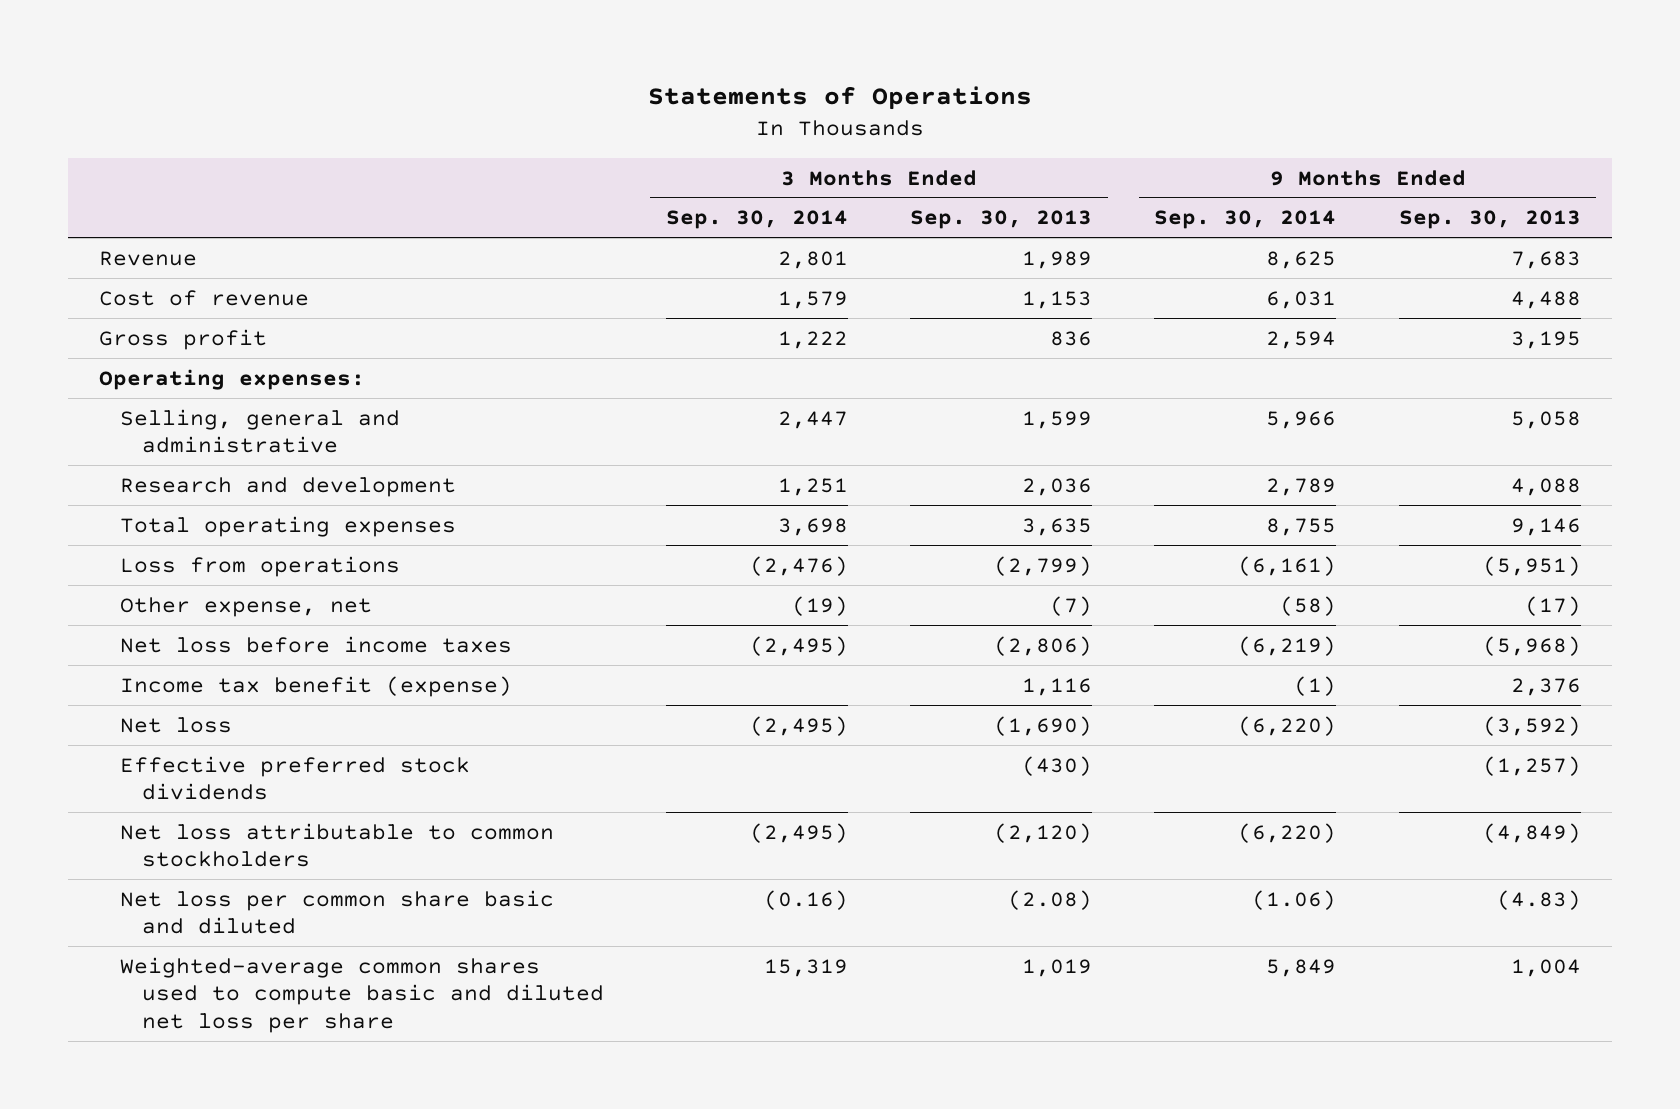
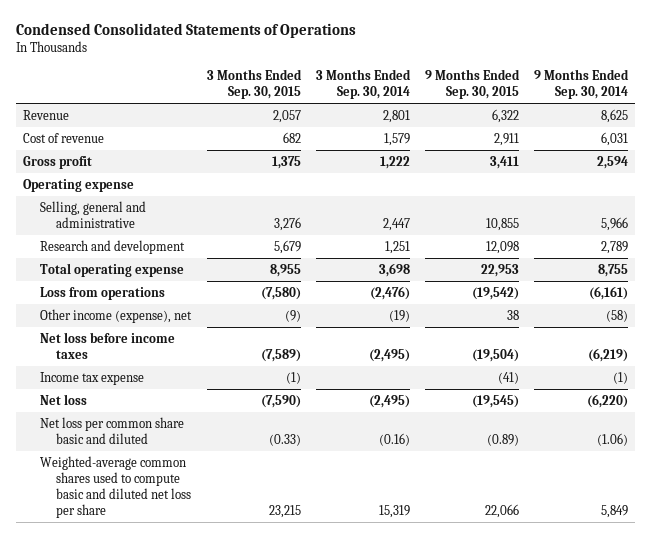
- Statements of Operations
+ Condensed Consolidated Statements of Operations
- | 3 Months Ended Sep. 30, 2014 | 3 Months Ended Sep. 30, 2013 | 9 Months Ended Sep. 30, 2014 | 9 Months Ended Sep. 30, 2013
+ | 3 Months Ended Sep. 30, 2015 | 3 Months Ended Sep. 30, 2014 | 9 Months Ended Sep. 30, 2015 | 9 Months Ended Sep. 30, 2014
- Operating expenses:
+ Operating expense
- Total operating expenses | 3,698 | 3,635 | 8,755 | 9,146
+ Total operating expense | 8,955 | 3,698 | 22,953 | 8,755
- Other expense, net | (19) | (7) | (58) | (17)
+ Other income (expense), net | (9) | (19) | 38 | (58)
- Income tax benefit (expense) | | 1,116 | (1) | 2,376
+ Income tax expense | (1) | | (41) | (1)
- Effective preferred stock dividends | | (430) | | (1,257)
- Net loss attributable to common stockholders | (2,495) | (2,120) | (6,220) | (4,849)

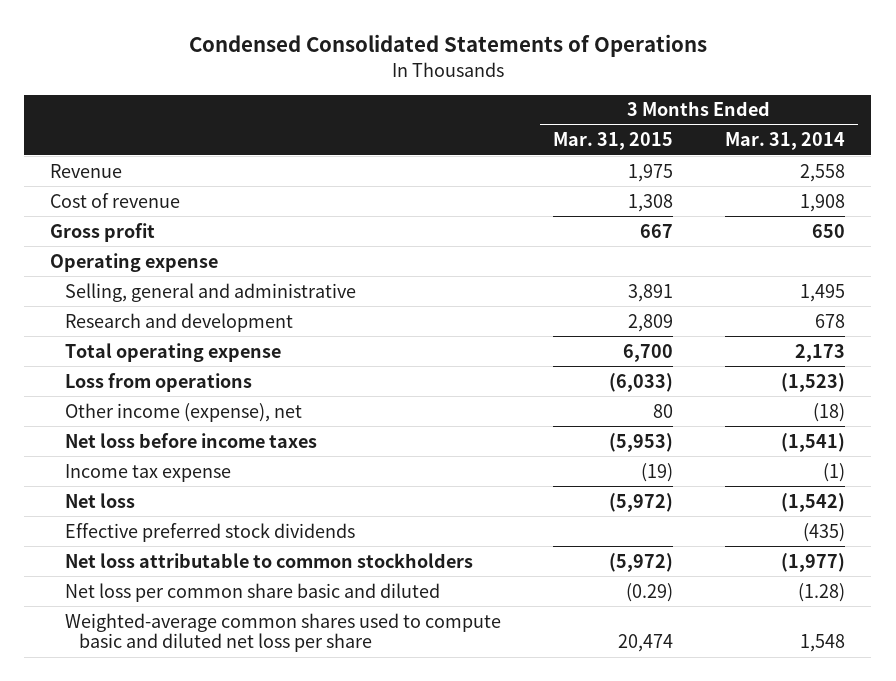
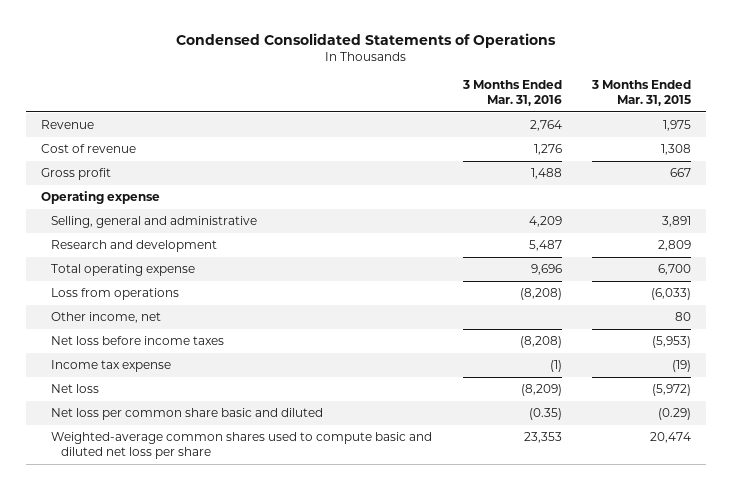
- | 3 Months Ended Mar. 31, 2015 | 3 Months Ended Mar. 31, 2014
+ | 3 Months Ended Mar. 31, 2016 | 3 Months Ended Mar. 31, 2015
- Other income (expense), net | 80 | (18)
+ Other income, net | | 80
- Effective preferred stock dividends | | (435)
- Net loss attributable to common stockholders | (5,972) | (1,977)

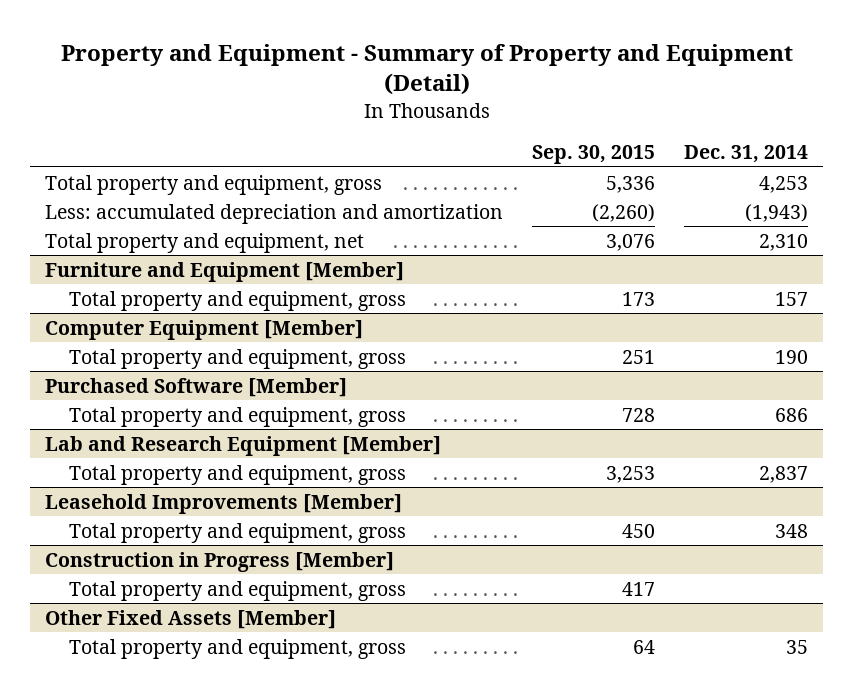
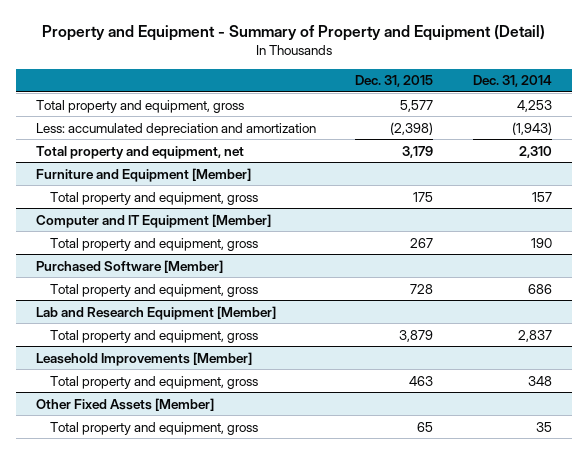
- | Sep. 30, 2015 | Dec. 31, 2014
+ | Dec. 31, 2015 | Dec. 31, 2014
- Computer Equipment [Member]
+ Computer and IT Equipment [Member]
- Construction in Progress [Member]
- Total property and equipment, gross | 417 |

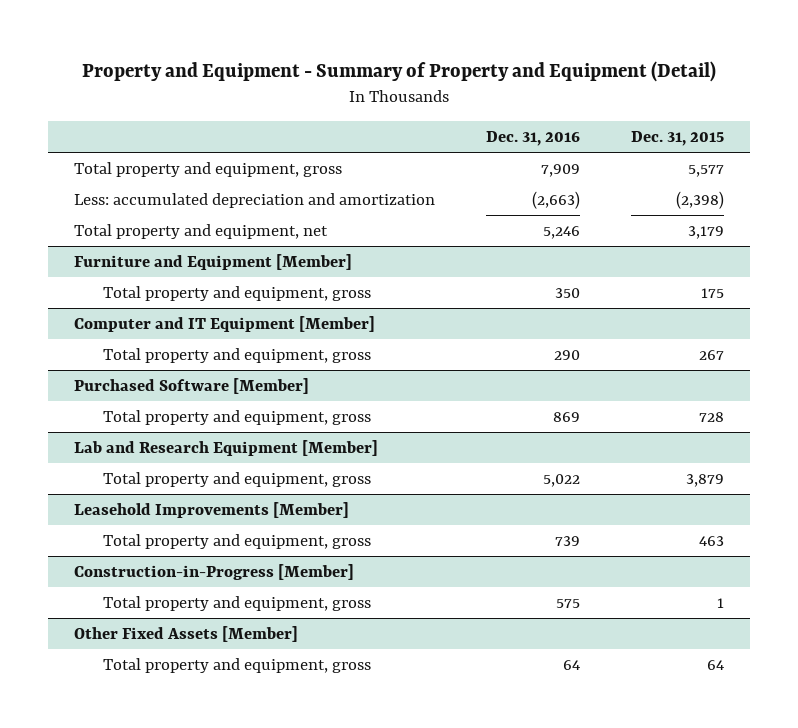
- | Dec. 31, 2015 | Dec. 31, 2014
+ | Dec. 31, 2016 | Dec. 31, 2015
+ Construction-in-Progress [Member]
+ Total property and equipment, gross | 575 | 1
@ Other Fixed Assets [Member]
- Total property and equipment, gross | 65 | 35
+ Total property and equipment, gross | 64 | 64

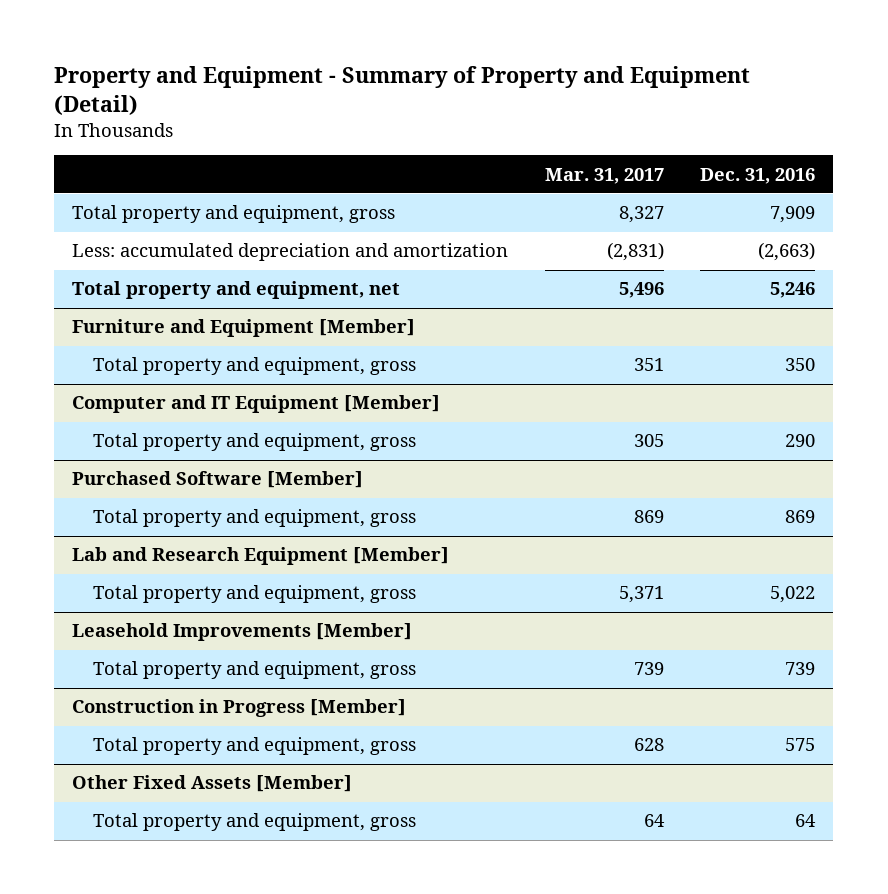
- | Dec. 31, 2016 | Dec. 31, 2015
+ | Mar. 31, 2017 | Dec. 31, 2016
- Construction-in-Progress [Member]
+ Construction in Progress [Member]

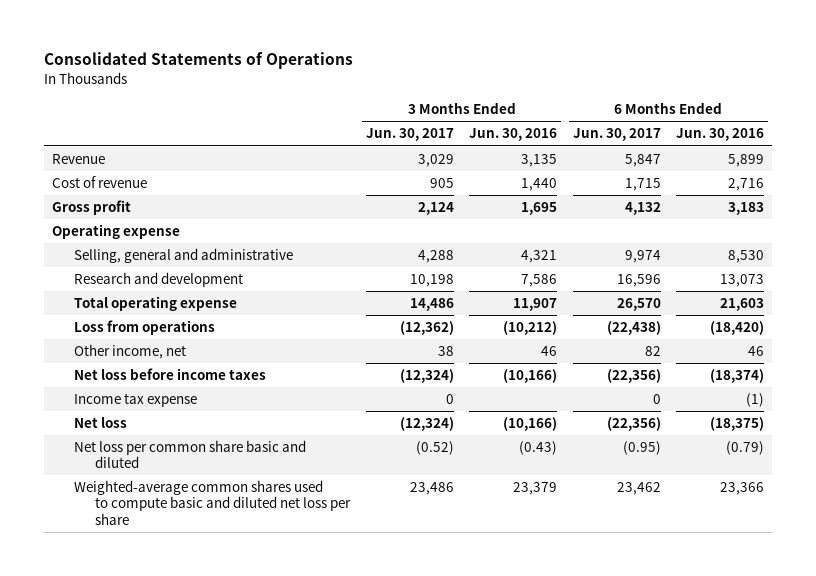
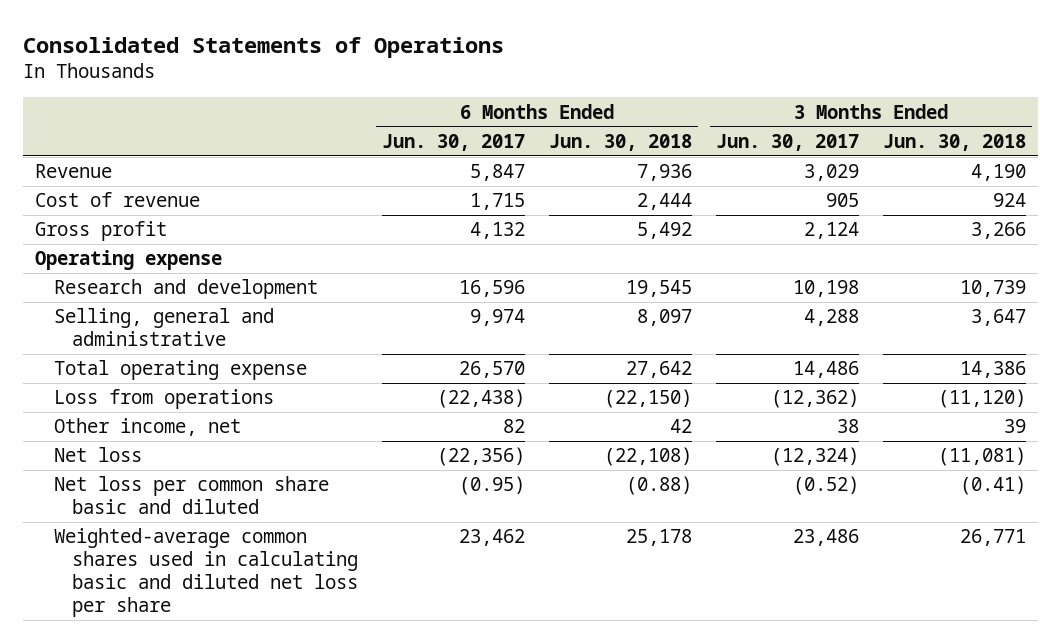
- | 3 Months Ended Jun. 30, 2017 | 3 Months Ended Jun. 30, 2016 | 6 Months Ended Jun. 30, 2017 | 6 Months Ended Jun. 30, 2016
+ | 6 Months Ended Jun. 30, 2017 | 6 Months Ended Jun. 30, 2018 | 3 Months Ended Jun. 30, 2017 | 3 Months Ended Jun. 30, 2018
moved down: Selling, general and administrative | 9,974 | 8,097 | 4,288 | 3,647
- Net loss before income taxes | (12,324) | (10,166) | (22,356) | (18,374)
- Income tax expense | 0 | | 0 | (1)
- Weighted-average common shares used to compute basic and diluted net loss per share | 23,486 | 23,379 | 23,462 | 23,366
+ Weighted-average common shares used in calculating basic and diluted net loss per share | 23,462 | 25,178 | 23,486 | 26,771

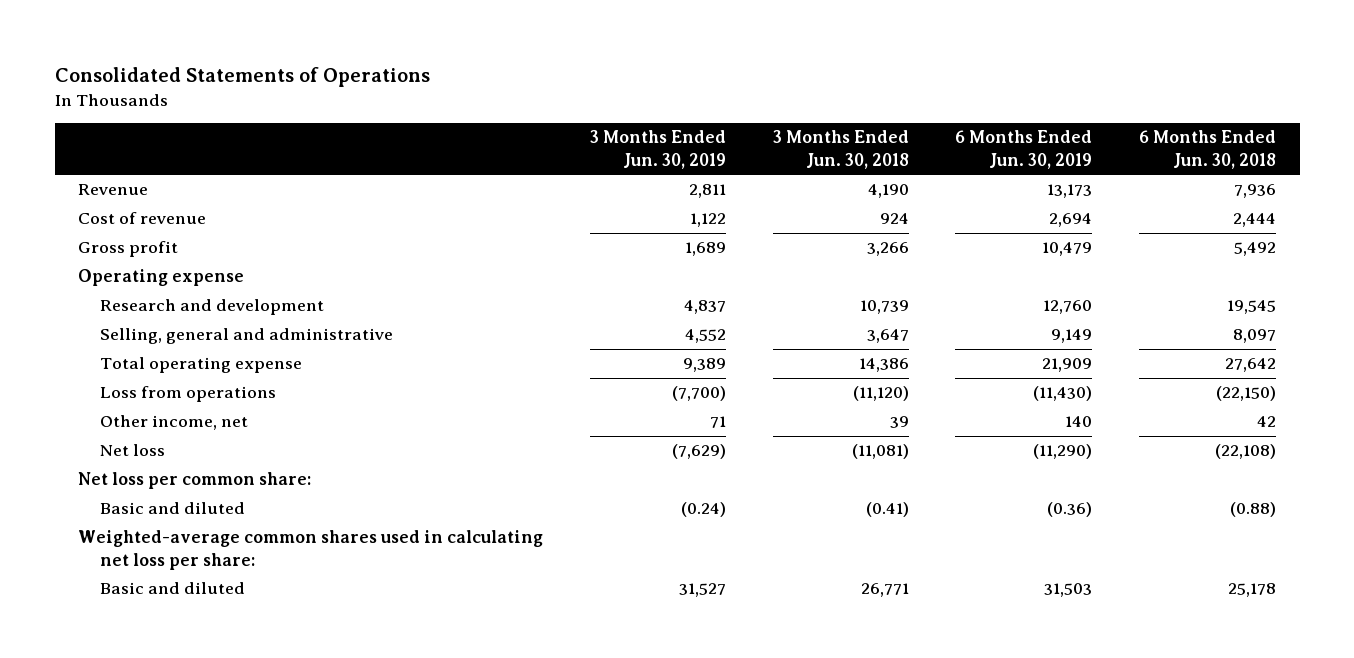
- | 6 Months Ended Jun. 30, 2017 | 6 Months Ended Jun. 30, 2018 | 3 Months Ended Jun. 30, 2017 | 3 Months Ended Jun. 30, 2018
+ | 3 Months Ended Jun. 30, 2019 | 3 Months Ended Jun. 30, 2018 | 6 Months Ended Jun. 30, 2019 | 6 Months Ended Jun. 30, 2018
- Net loss per common share basic and diluted | (0.95) | (0.88) | (0.52) | (0.41)
- Weighted-average common shares used in calculating basic and diluted net loss per share | 23,462 | 25,178 | 23,486 | 26,771
+ Net loss per common share:
+ Basic and diluted | (0.24) | (0.41) | (0.36) | (0.88)
+ Weighted-average common shares used in calculating net loss per share:
+ Basic and diluted | 31,527 | 26,771 | 31,503 | 25,178

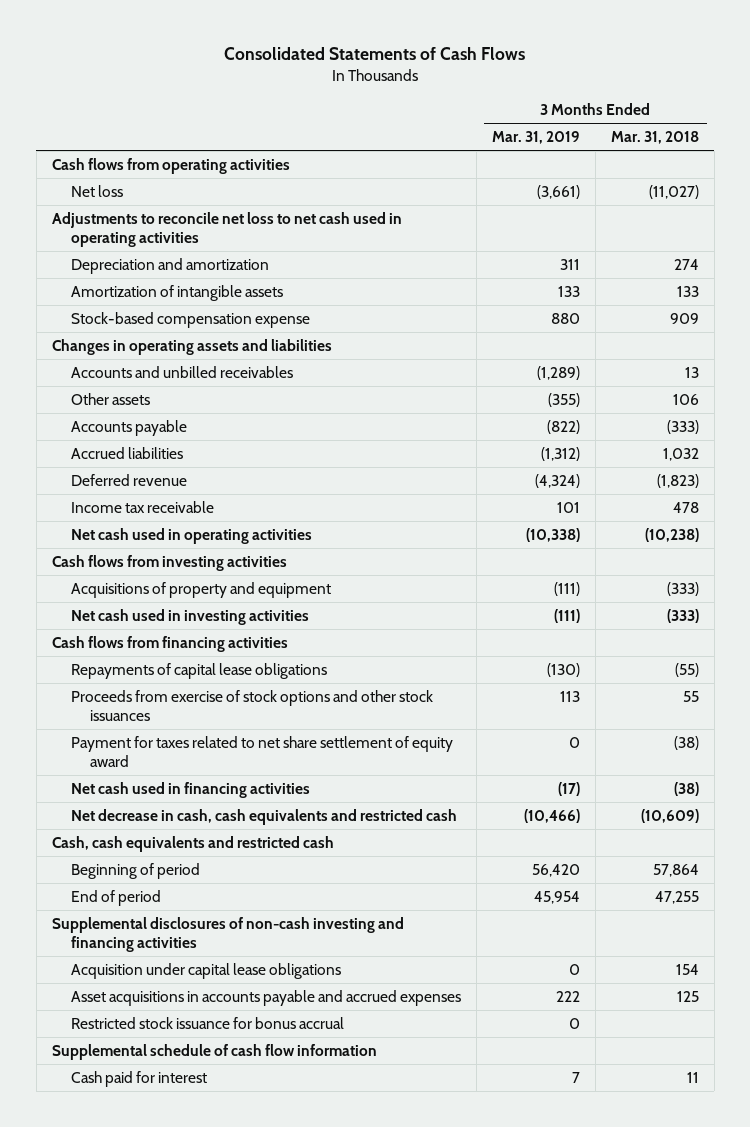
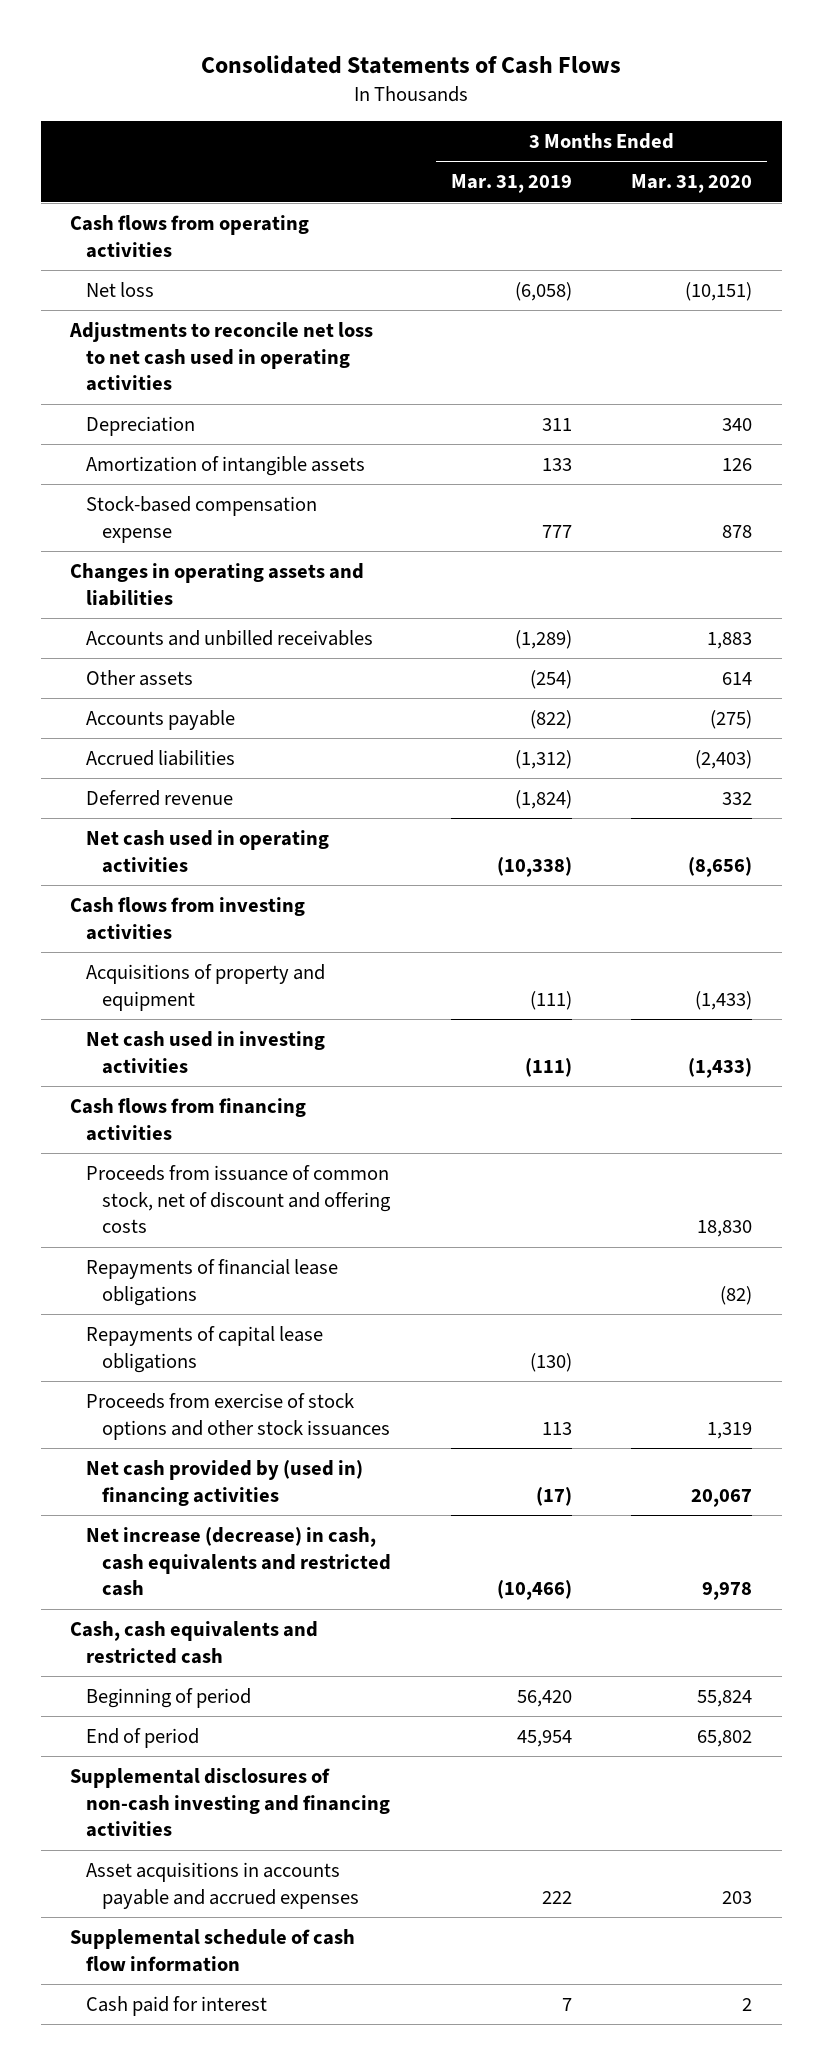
- | 3 Months Ended Mar. 31, 2019 | 3 Months Ended Mar. 31, 2018
+ | 3 Months Ended Mar. 31, 2019 | 3 Months Ended Mar. 31, 2020
- Net loss | (3,661) | (11,027)
+ Net loss | (6,058) | (10,151)
- Depreciation and amortization | 311 | 274
+ Depreciation | 311 | 340
- Stock-based compensation expense | 880 | 909
+ Stock-based compensation expense | 777 | 878
- Other assets | (355) | 106
+ Other assets | (254) | 614
- Deferred revenue | (4,324) | (1,823)
- Income tax receivable | 101 | 478
+ Deferred revenue | (1,824) | 332
+ Proceeds from issuance of common stock, net of discount and offering costs | | 18,830
+ Repayments of financial lease obligations | | (82)
- Payment for taxes related to net share settlement of equity award | 0 | (38)
- Net cash used in financing activities | (17) | (38)
- Net decrease in cash, cash equivalents and restricted cash | (10,466) | (10,609)
+ Net cash provided by (used in) financing activities | (17) | 20,067
+ Net increase (decrease) in cash, cash equivalents and restricted cash | (10,466) | 9,978
- Acquisition under capital lease obligations | 0 | 154
- Restricted stock issuance for bonus accrual | 0 |

